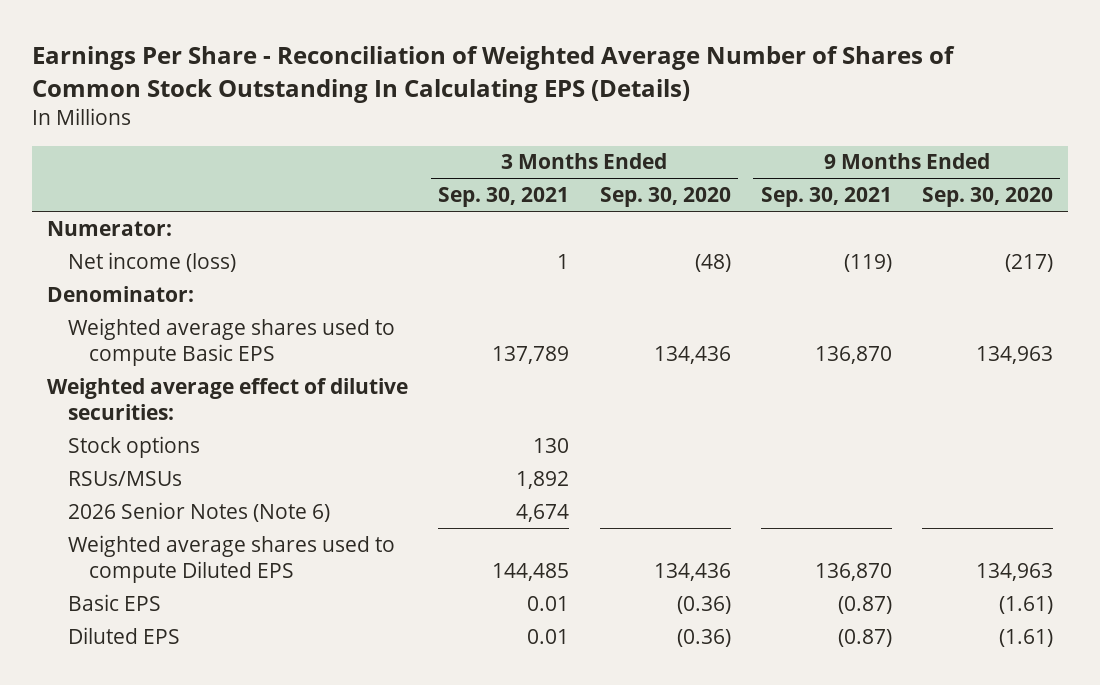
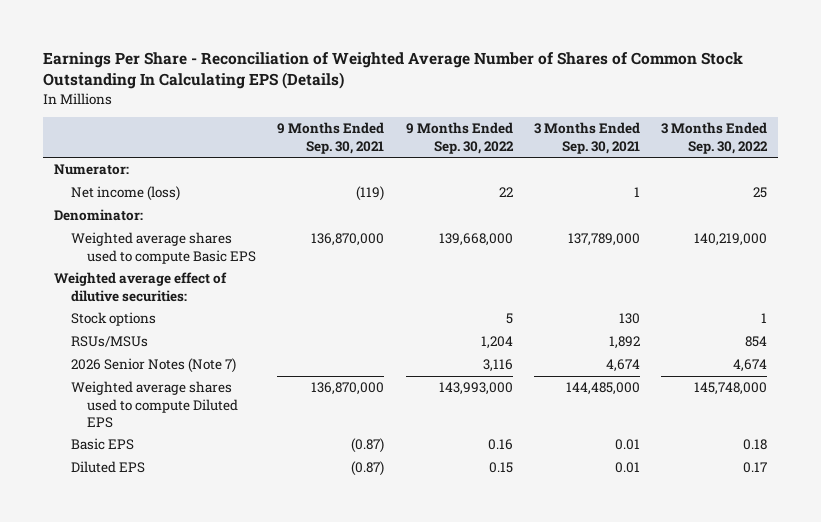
- | 3 Months Ended Sep. 30, 2021 | 3 Months Ended Sep. 30, 2020 | 9 Months Ended Sep. 30, 2021 | 9 Months Ended Sep. 30, 2020
+ | 9 Months Ended Sep. 30, 2021 | 9 Months Ended Sep. 30, 2022 | 3 Months Ended Sep. 30, 2021 | 3 Months Ended Sep. 30, 2022
- Weighted average shares used to compute Basic EPS | 137,789 | 134,436 | 136,870 | 134,963
+ Weighted average shares used to compute Basic EPS | 136,870,000 | 139,668,000 | 137,789,000 | 140,219,000
- 2026 Senior Notes (Note 6) | 4,674 | | |
- Weighted average shares used to compute Diluted EPS | 144,485 | 134,436 | 136,870 | 134,963
+ 2026 Senior Notes (Note 7) | | 3,116 | 4,674 | 4,674
+ Weighted average shares used to compute Diluted EPS | 136,870,000 | 143,993,000 | 144,485,000 | 145,748,000

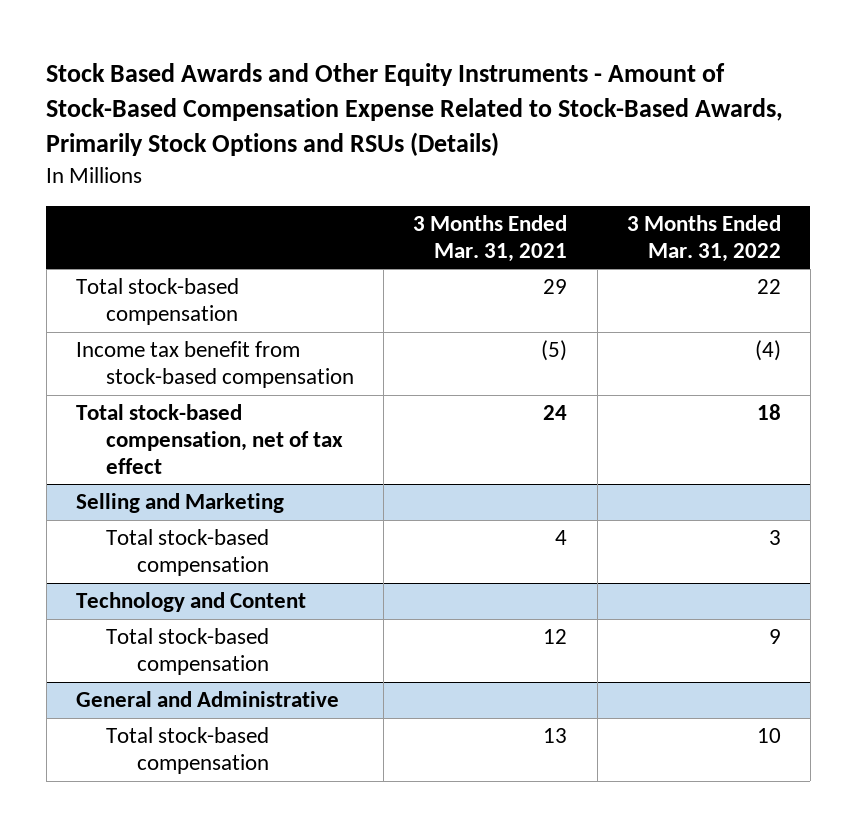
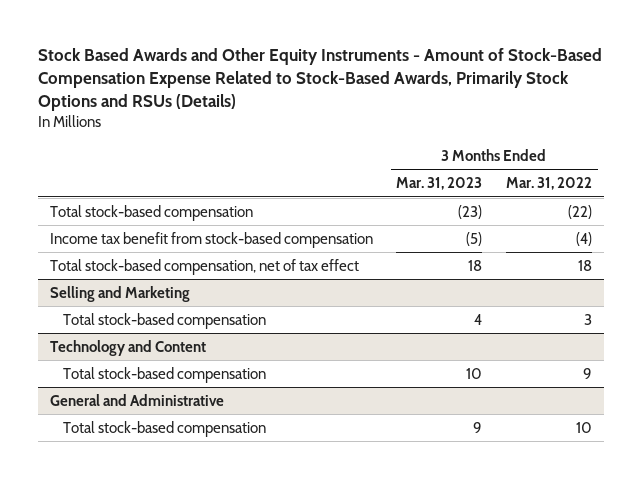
- | 3 Months Ended Mar. 31, 2021 | 3 Months Ended Mar. 31, 2022
+ | 3 Months Ended Mar. 31, 2023 | 3 Months Ended Mar. 31, 2022
- Total stock-based compensation | 29 | 22
+ Total stock-based compensation | (23) | (22)

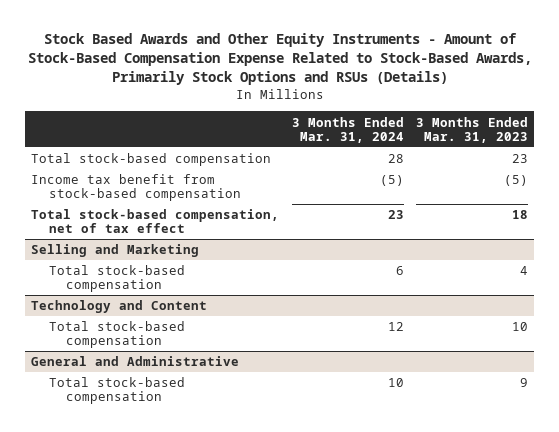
- | 3 Months Ended Mar. 31, 2023 | 3 Months Ended Mar. 31, 2022
+ | 3 Months Ended Mar. 31, 2024 | 3 Months Ended Mar. 31, 2023
- Total stock-based compensation | (23) | (22)
+ Total stock-based compensation | 28 | 23

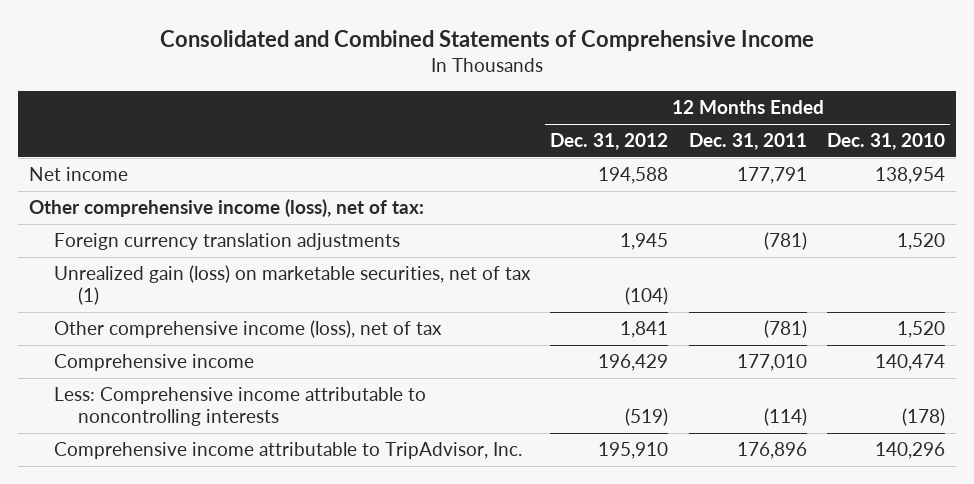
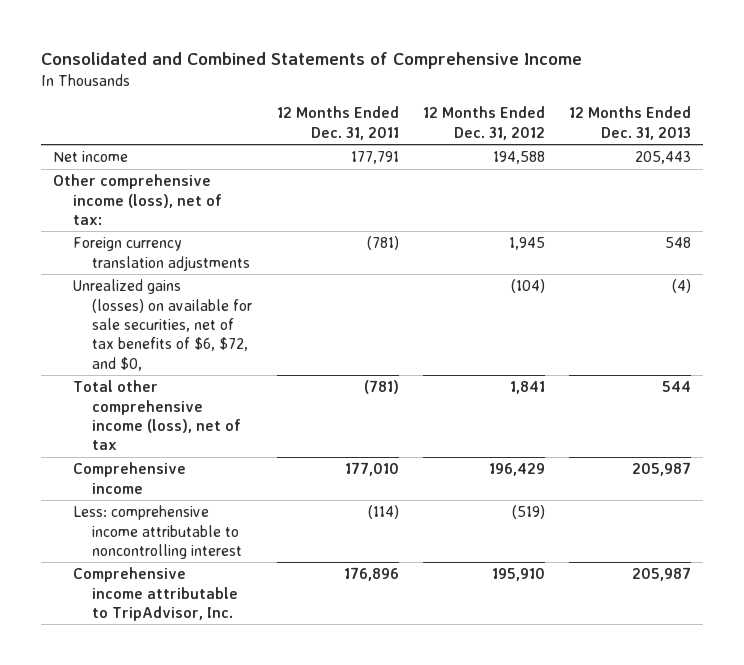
- | 12 Months Ended Dec. 31, 2012 | 12 Months Ended Dec. 31, 2011 | 12 Months Ended Dec. 31, 2010
+ | 12 Months Ended Dec. 31, 2011 | 12 Months Ended Dec. 31, 2012 | 12 Months Ended Dec. 31, 2013
- Unrealized gain (loss) on marketable securities, net of tax (1) | (104) | |
- Other comprehensive income (loss), net of tax | 1,841 | (781) | 1,520
+ Unrealized gains (losses) on available for sale securities, net of tax benefits of $6, $72, and $0, | | (104) | (4)
+ Total other comprehensive income (loss), net of tax | (781) | 1,841 | 544
- Less: Comprehensive income attributable to noncontrolling interests | (519) | (114) | (178)
+ Less: comprehensive income attributable to noncontrolling interest | (114) | (519) |

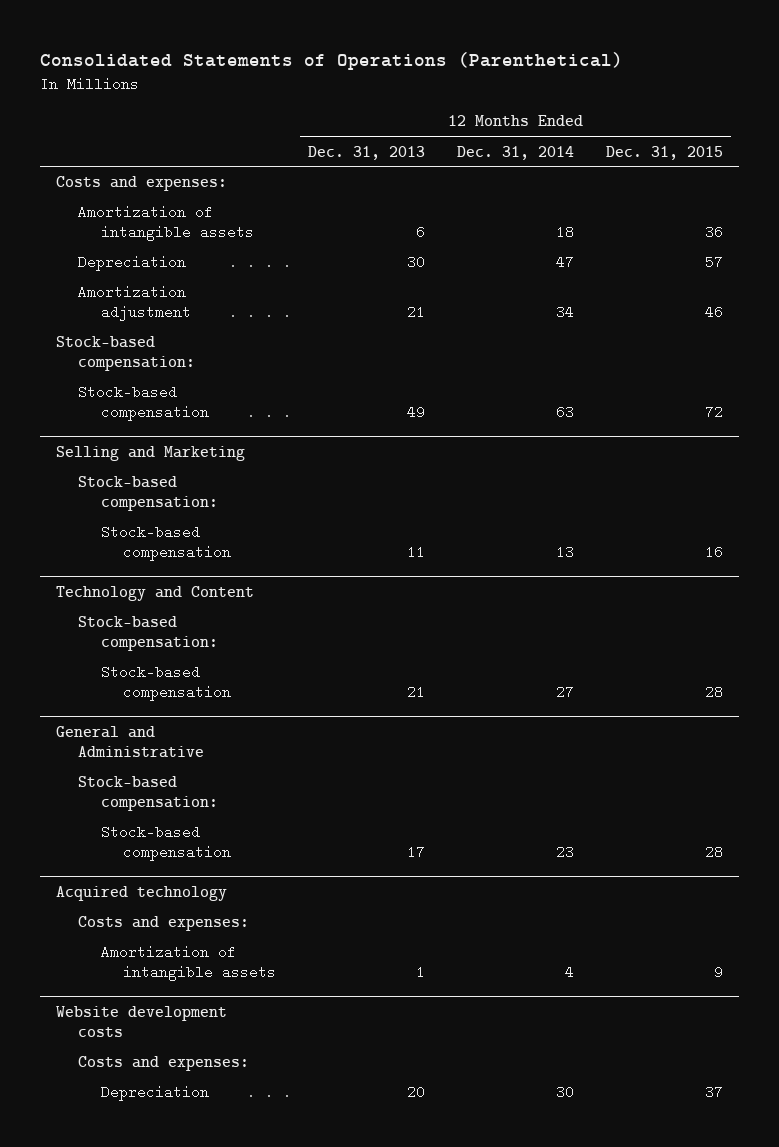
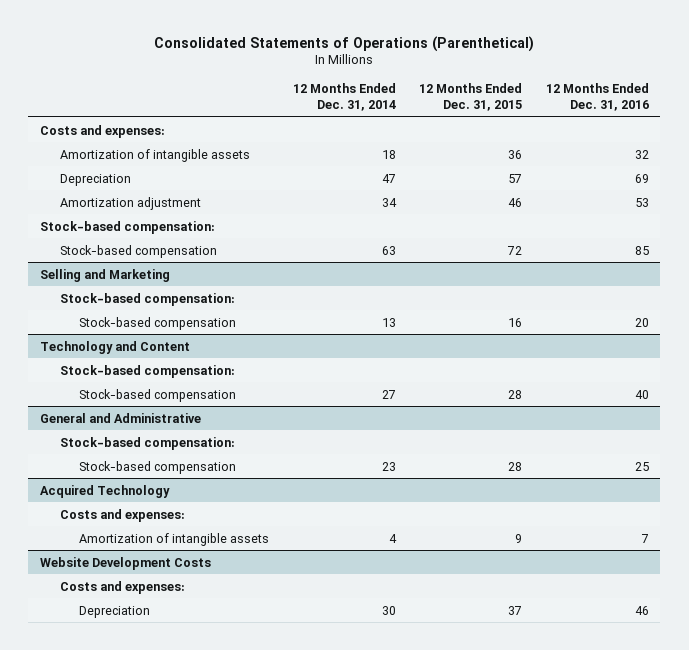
- | 12 Months Ended Dec. 31, 2013 | 12 Months Ended Dec. 31, 2014 | 12 Months Ended Dec. 31, 2015
+ | 12 Months Ended Dec. 31, 2014 | 12 Months Ended Dec. 31, 2015 | 12 Months Ended Dec. 31, 2016
- Acquired technology
+ Acquired Technology
- Website development costs
+ Website Development Costs

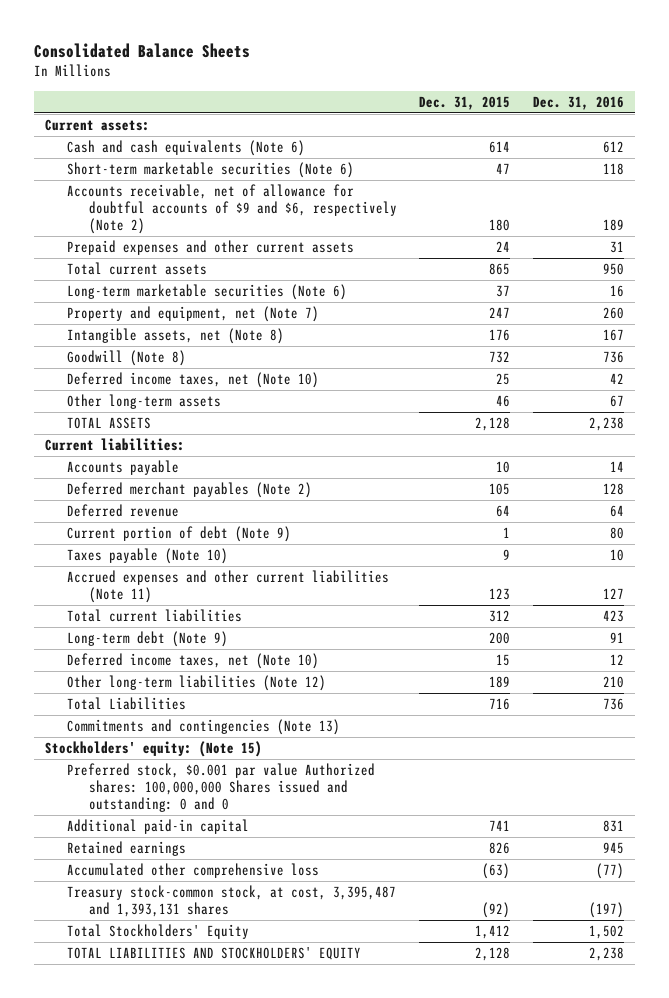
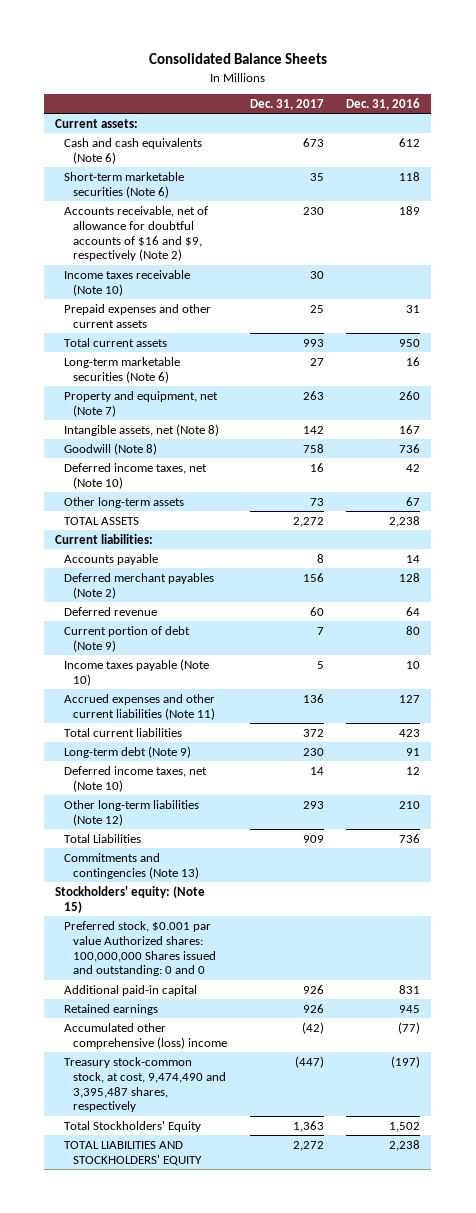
- | Dec. 31, 2015 | Dec. 31, 2016
+ | Dec. 31, 2017 | Dec. 31, 2016
- Accounts receivable, net of allowance for doubtful accounts of $9 and $6, respectively (Note 2) | 180 | 189
+ Accounts receivable, net of allowance for doubtful accounts of $16 and $9, respectively (Note 2) | 230 | 189
+ Income taxes receivable (Note 10) | 30 |
- Taxes payable (Note 10) | 9 | 10
+ Income taxes payable (Note 10) | 5 | 10
- Accumulated other comprehensive loss | (63) | (77)
- Treasury stock-common stock, at cost, 3,395,487 and 1,393,131 shares | (92) | (197)
+ Accumulated other comprehensive (loss) income | (42) | (77)
+ Treasury stock-common stock, at cost, 9,474,490 and 3,395,487 shares, respectively | (447) | (197)

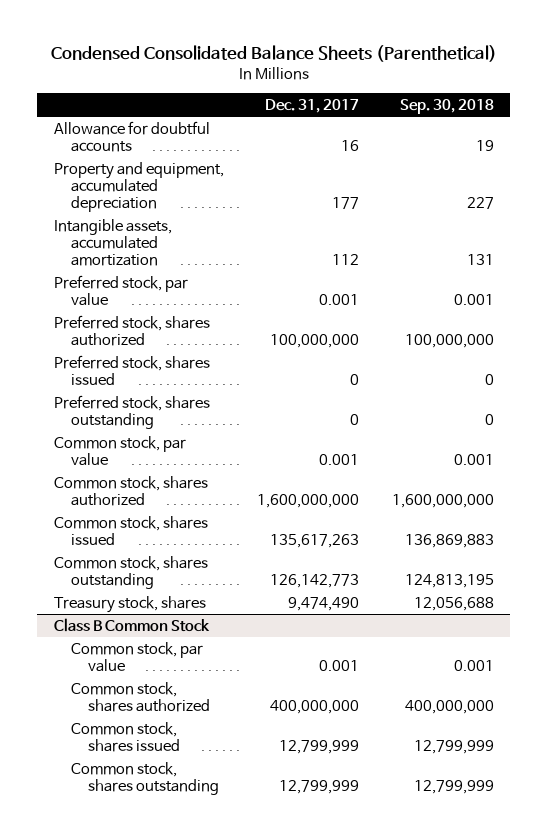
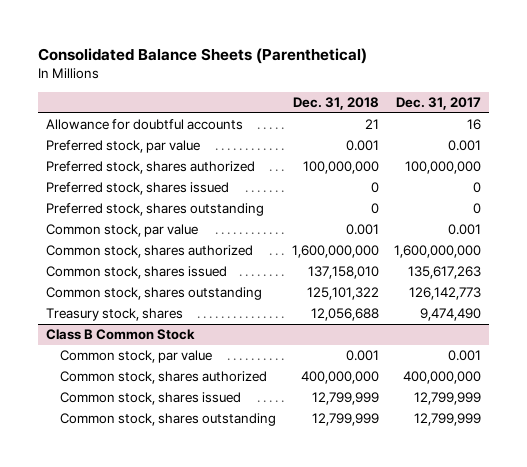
- Condensed Consolidated Balance Sheets (Parenthetical)
+ Consolidated Balance Sheets (Parenthetical)
- | Dec. 31, 2017 | Sep. 30, 2018
+ | Dec. 31, 2018 | Dec. 31, 2017
- Property and equipment, accumulated depreciation | 177 | 227
- Intangible assets, accumulated amortization | 112 | 131

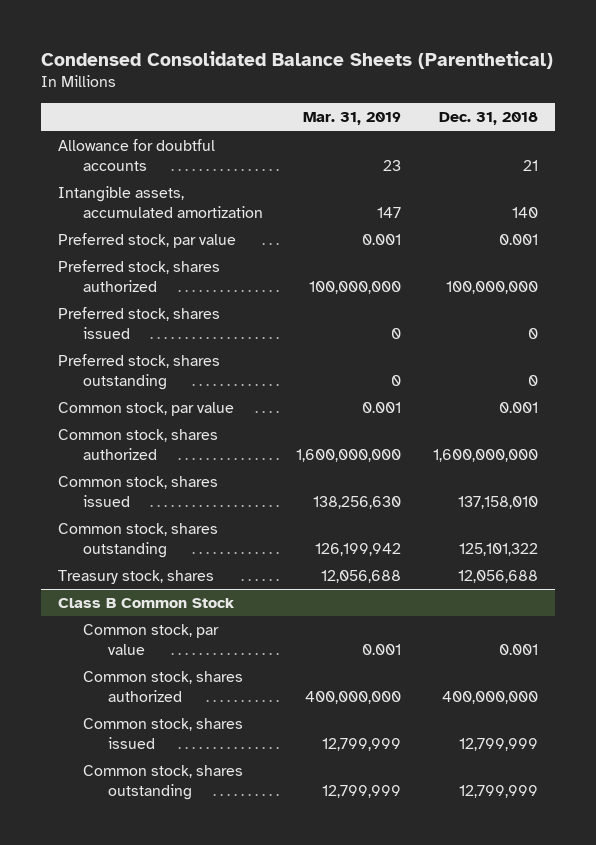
- Consolidated Balance Sheets (Parenthetical)
+ Condensed Consolidated Balance Sheets (Parenthetical)
- | Dec. 31, 2018 | Dec. 31, 2017
+ | Mar. 31, 2019 | Dec. 31, 2018
+ Intangible assets, accumulated amortization | 147 | 140

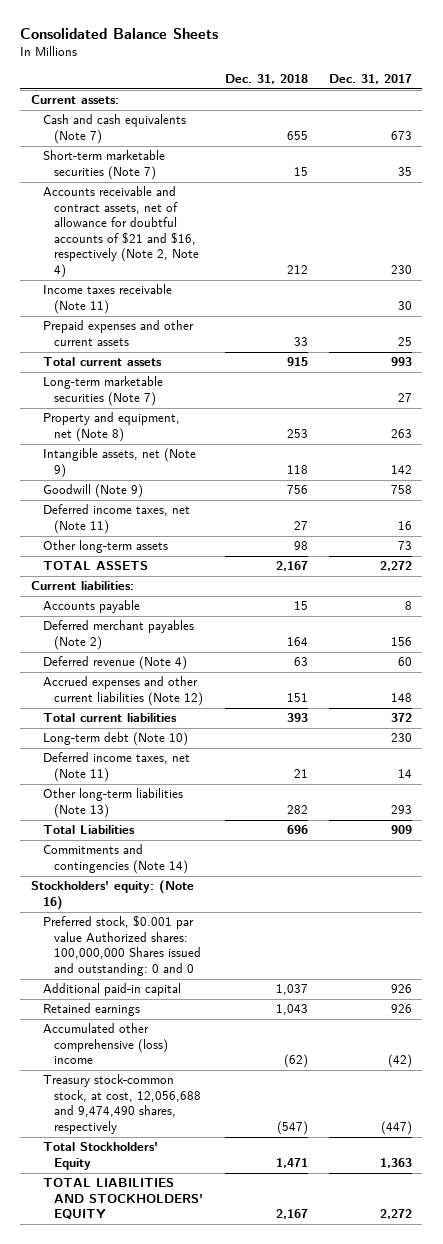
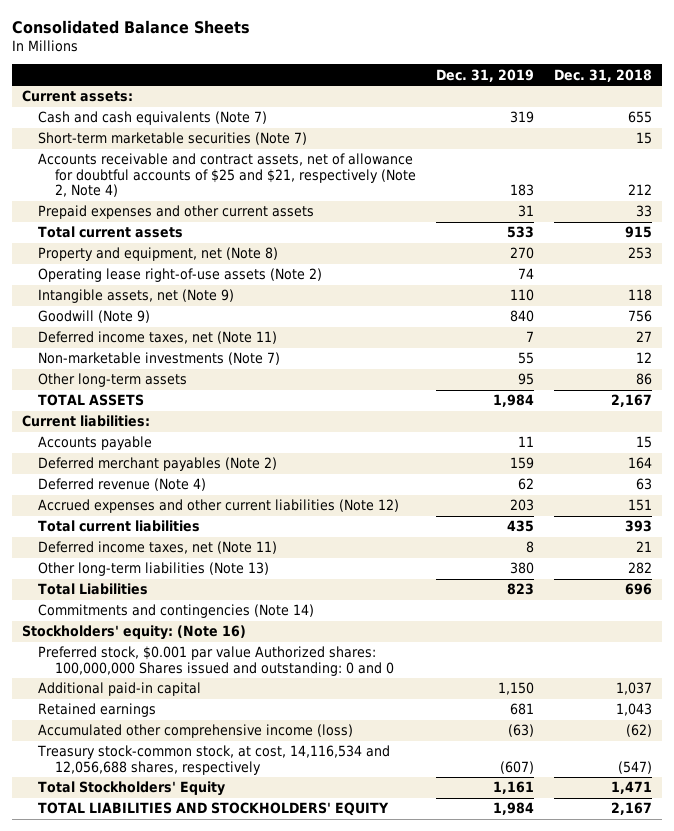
- | Dec. 31, 2018 | Dec. 31, 2017
+ | Dec. 31, 2019 | Dec. 31, 2018
- Accounts receivable and contract assets, net of allowance for doubtful accounts of $21 and $16, respectively (Note 2, Note 4) | 212 | 230
- Income taxes receivable (Note 11) | | 30
+ Accounts receivable and contract assets, net of allowance for doubtful accounts of $25 and $21, respectively (Note 2, Note 4) | 183 | 212
- Long-term marketable securities (Note 7) | | 27
+ Operating lease right-of-use assets (Note 2) | 74 |
- Other long-term assets | 98 | 73
+ Non-marketable investments (Note 7) | 55 | 12
+ Other long-term assets | 95 | 86
- Long-term debt (Note 10) | | 230
- Accumulated other comprehensive (loss) income | (62) | (42)
- Treasury stock-common stock, at cost, 12,056,688 and 9,474,490 shares, respectively | (547) | (447)
+ Accumulated other comprehensive income (loss) | (63) | (62)
+ Treasury stock-common stock, at cost, 14,116,534 and 12,056,688 shares, respectively | (607) | (547)

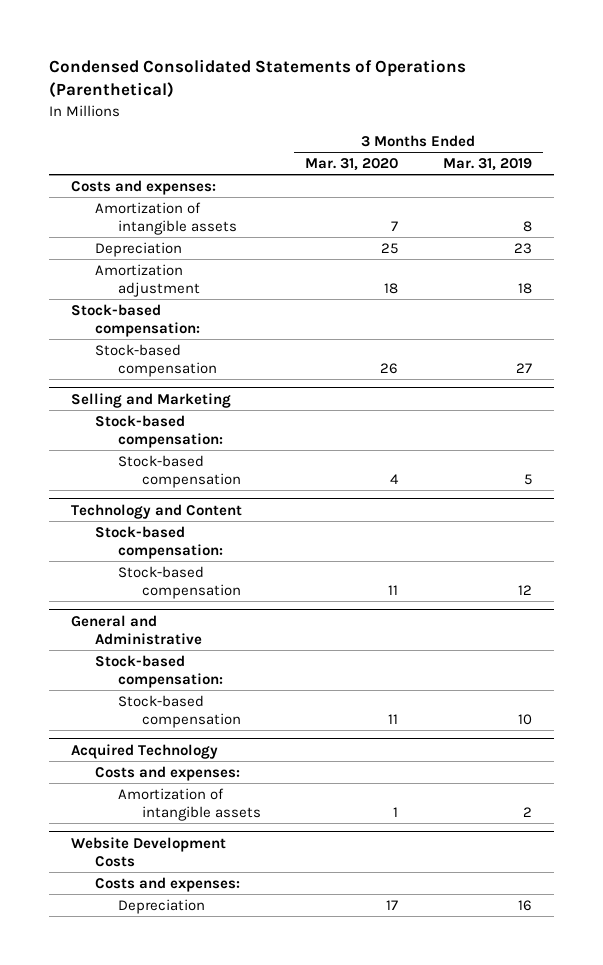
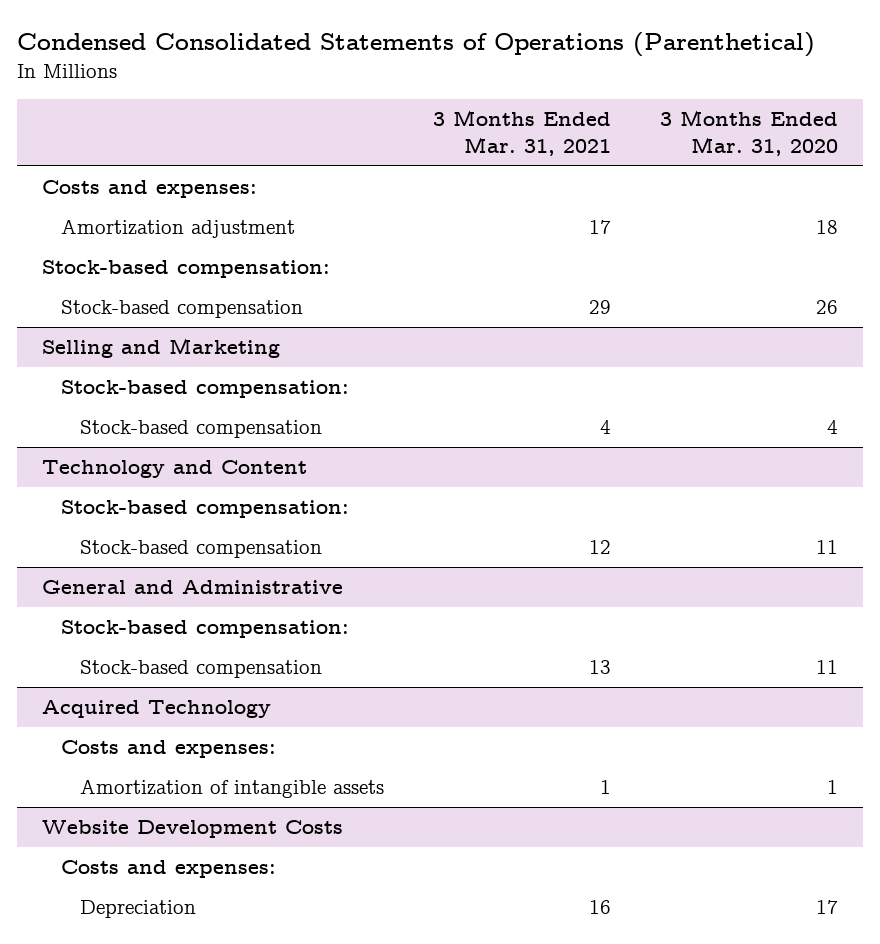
- | 3 Months Ended Mar. 31, 2020 | 3 Months Ended Mar. 31, 2019
+ | 3 Months Ended Mar. 31, 2021 | 3 Months Ended Mar. 31, 2020
- Amortization of intangible assets | 7 | 8
- Depreciation | 25 | 23

